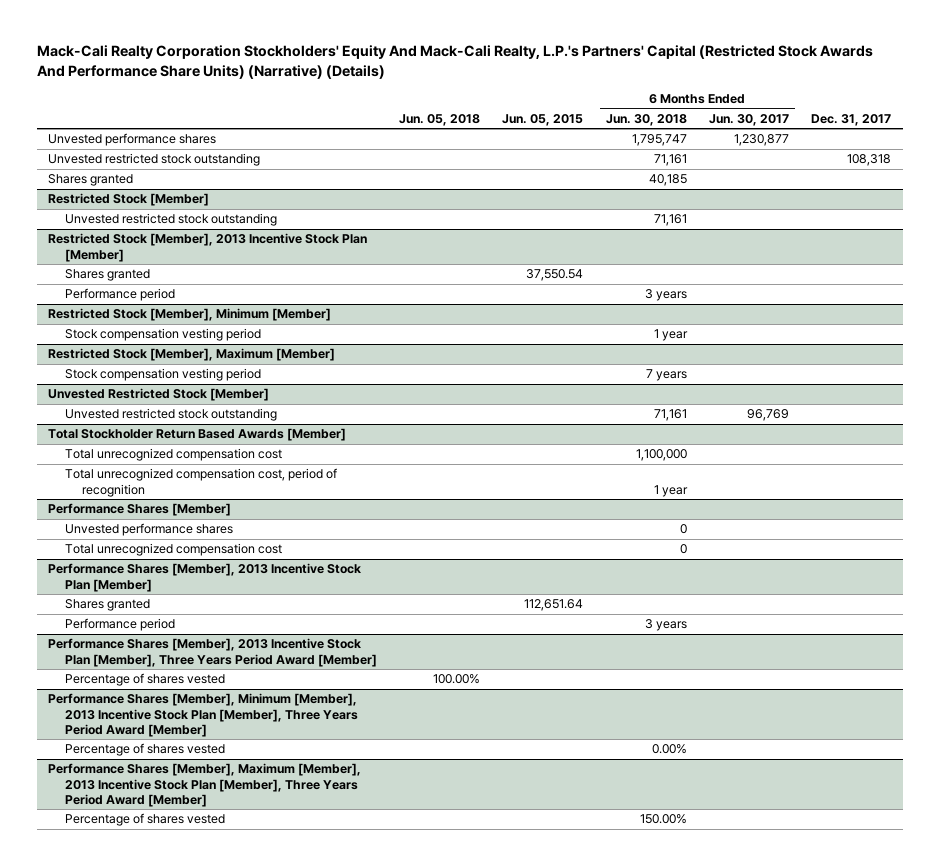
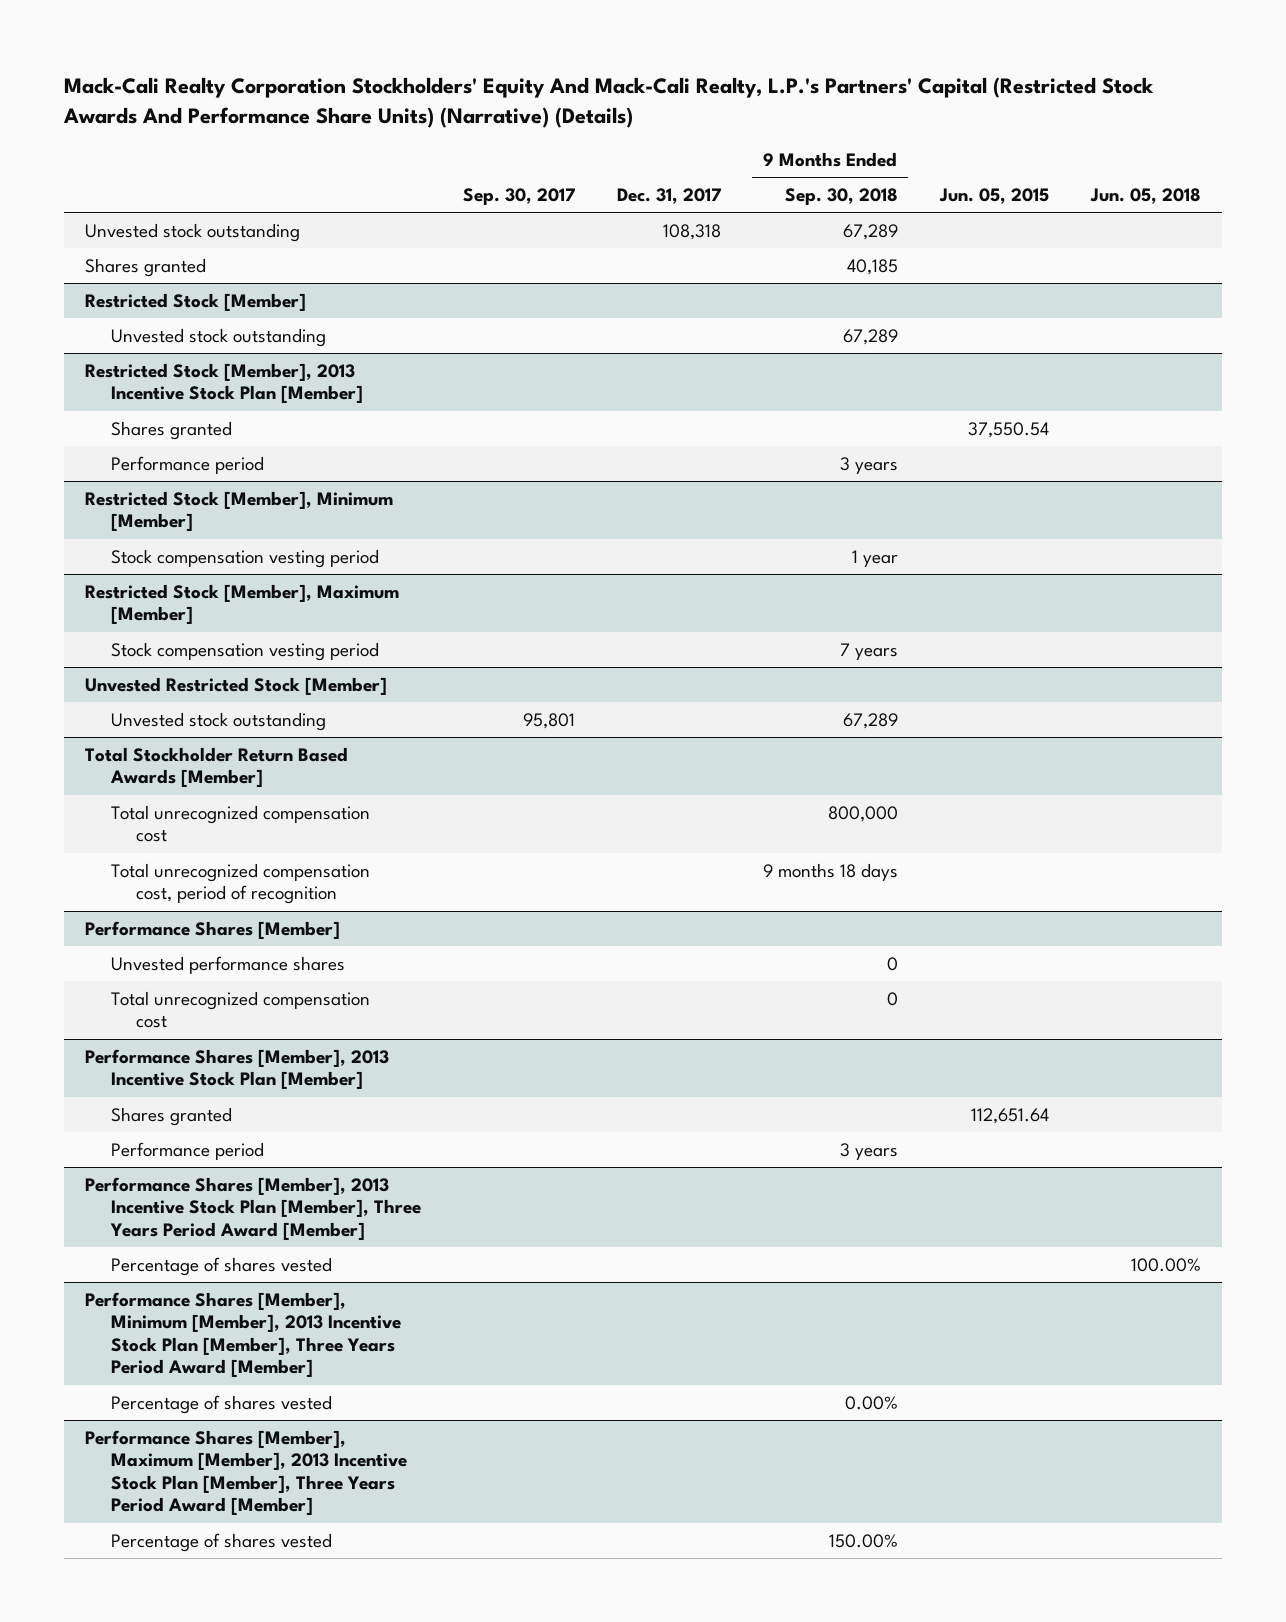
- | Jun. 05, 2018 | Jun. 05, 2015 | 6 Months Ended Jun. 30, 2018 | 6 Months Ended Jun. 30, 2017 | Dec. 31, 2017
+ | Sep. 30, 2017 | Dec. 31, 2017 | 9 Months Ended Sep. 30, 2018 | Jun. 05, 2015 | Jun. 05, 2018
- Unvested performance shares | | | 1,795,747 | 1,230,877 |
- Unvested restricted stock outstanding | | | 71,161 | | 108,318
+ Unvested stock outstanding | | 108,318 | 67,289 | |
@ Restricted Stock [Member]
- Unvested restricted stock outstanding | | | 71,161 | |
+ Unvested stock outstanding | | | 67,289 | |
@ Unvested Restricted Stock [Member]
- Unvested restricted stock outstanding | | | 71,161 | 96,769 |
+ Unvested stock outstanding | 95,801 | | 67,289 | |

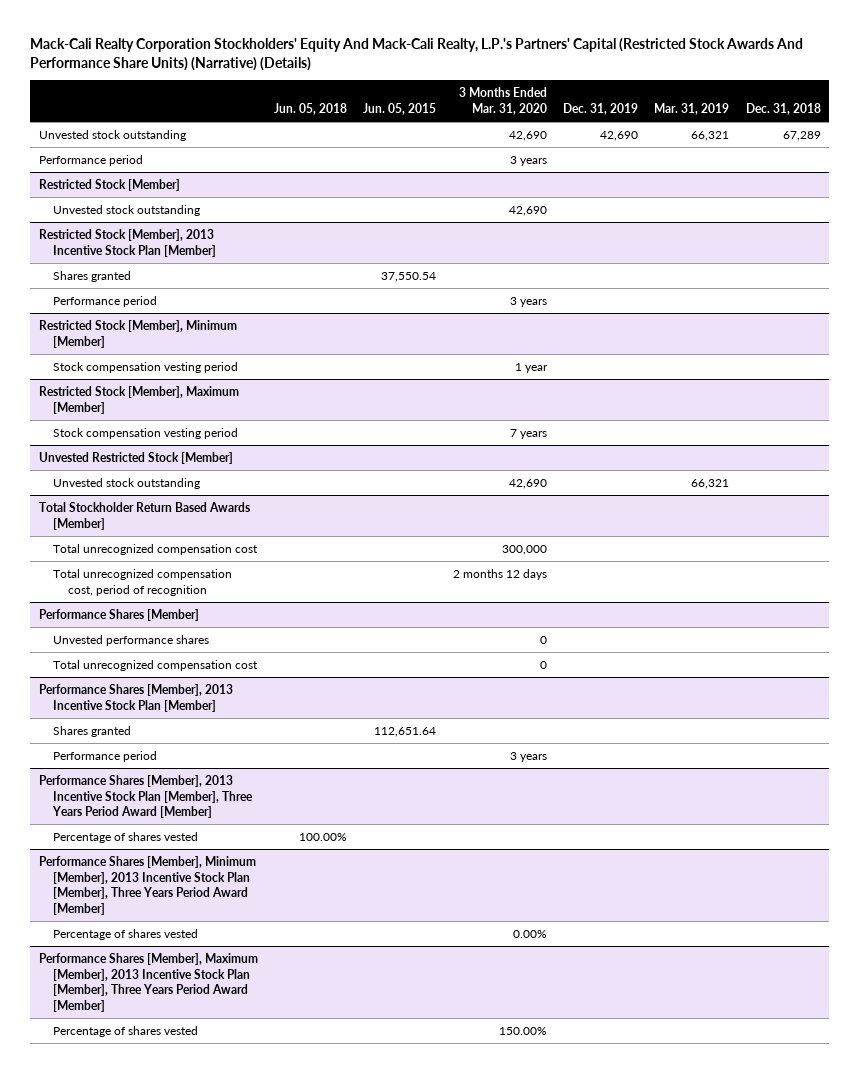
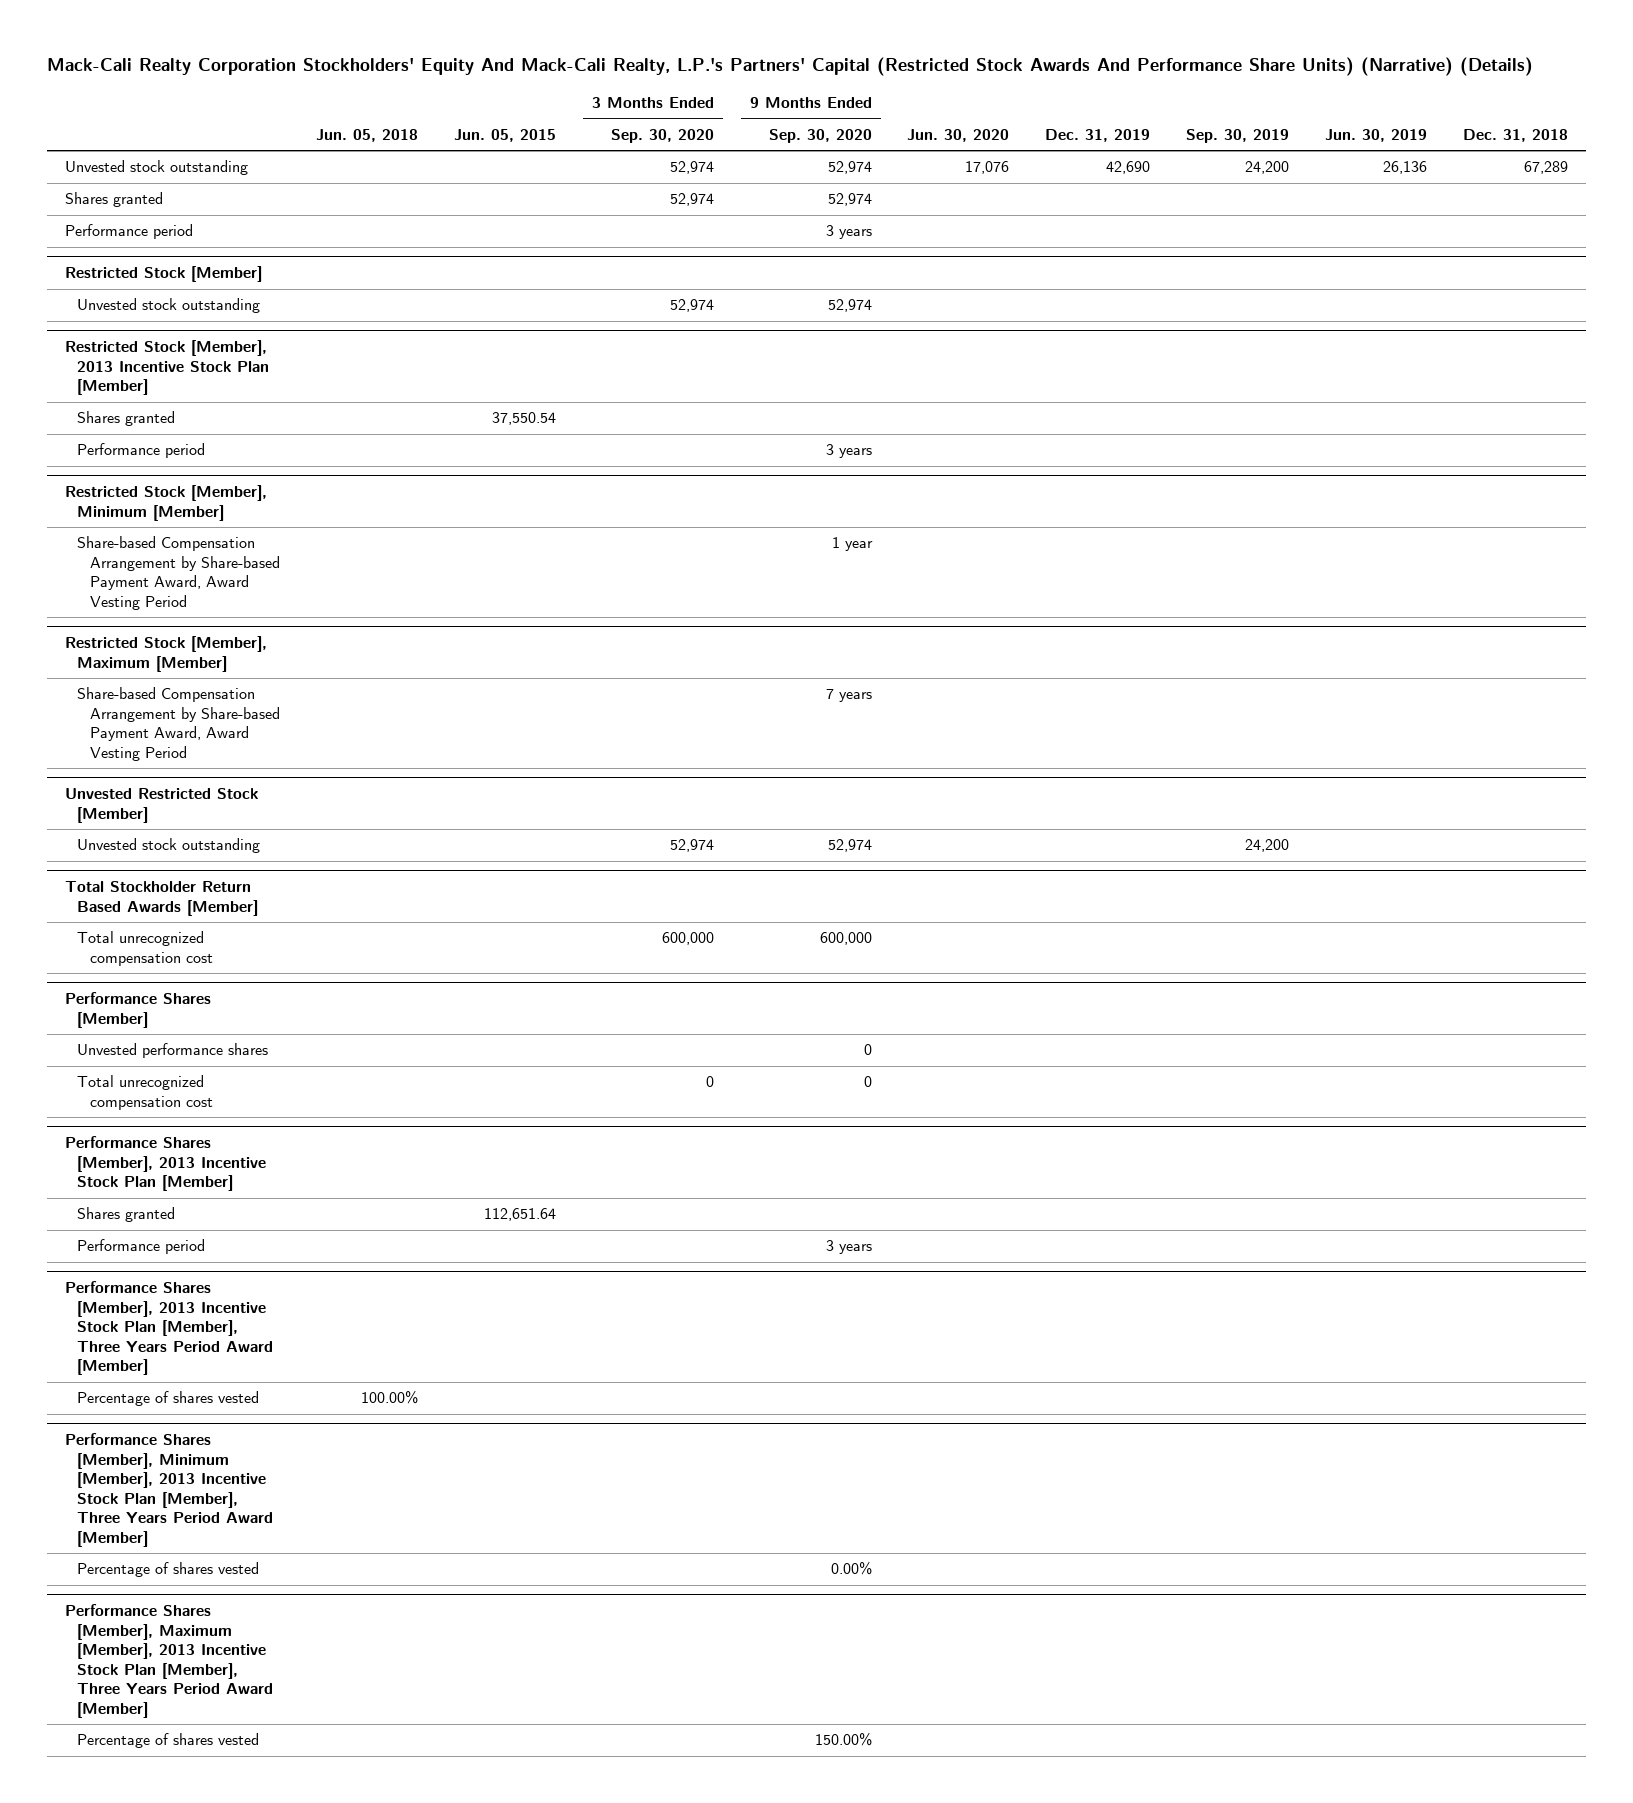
- | Jun. 05, 2018 | Jun. 05, 2015 | 3 Months Ended Mar. 31, 2020 | Dec. 31, 2019 | Mar. 31, 2019 | Dec. 31, 2018
+ | Jun. 05, 2018 | Jun. 05, 2015 | 3 Months Ended Sep. 30, 2020 | 9 Months Ended Sep. 30, 2020 | Jun. 30, 2020 | Dec. 31, 2019 | Sep. 30, 2019 | Jun. 30, 2019 | Dec. 31, 2018
+ Shares granted | | | 52,974 | 52,974 | | | | |
@ Restricted Stock [Member], Minimum [Member]
- Stock compensation vesting period | | | 1 year | | |
+ Share-based Compensation Arrangement by Share-based Payment Award, Award Vesting Period | | | | 1 year | | | | |
@ Restricted Stock [Member], Maximum [Member]
- Stock compensation vesting period | | | 7 years | | |
+ Share-based Compensation Arrangement by Share-based Payment Award, Award Vesting Period | | | | 7 years | | | | |
@ Total Stockholder Return Based Awards [Member]
- Total unrecognized compensation cost, period of recognition | | | 2 months 12 days | | |

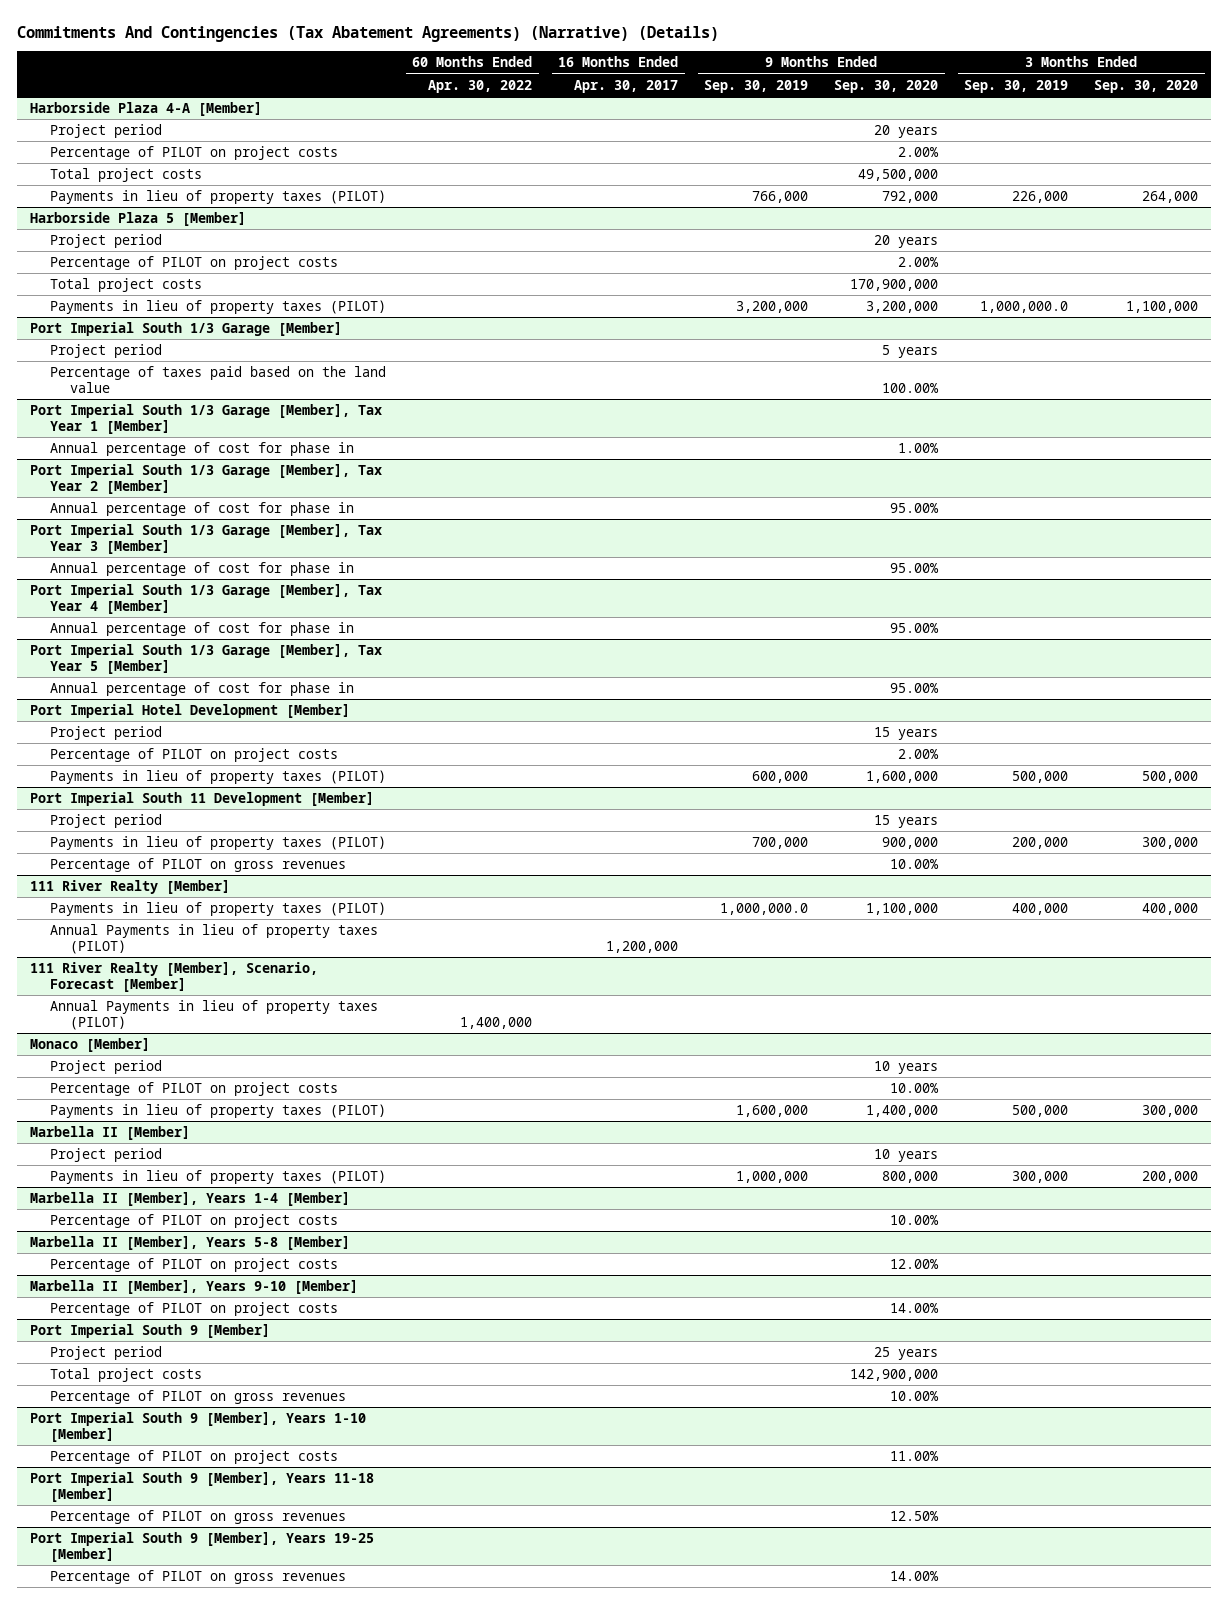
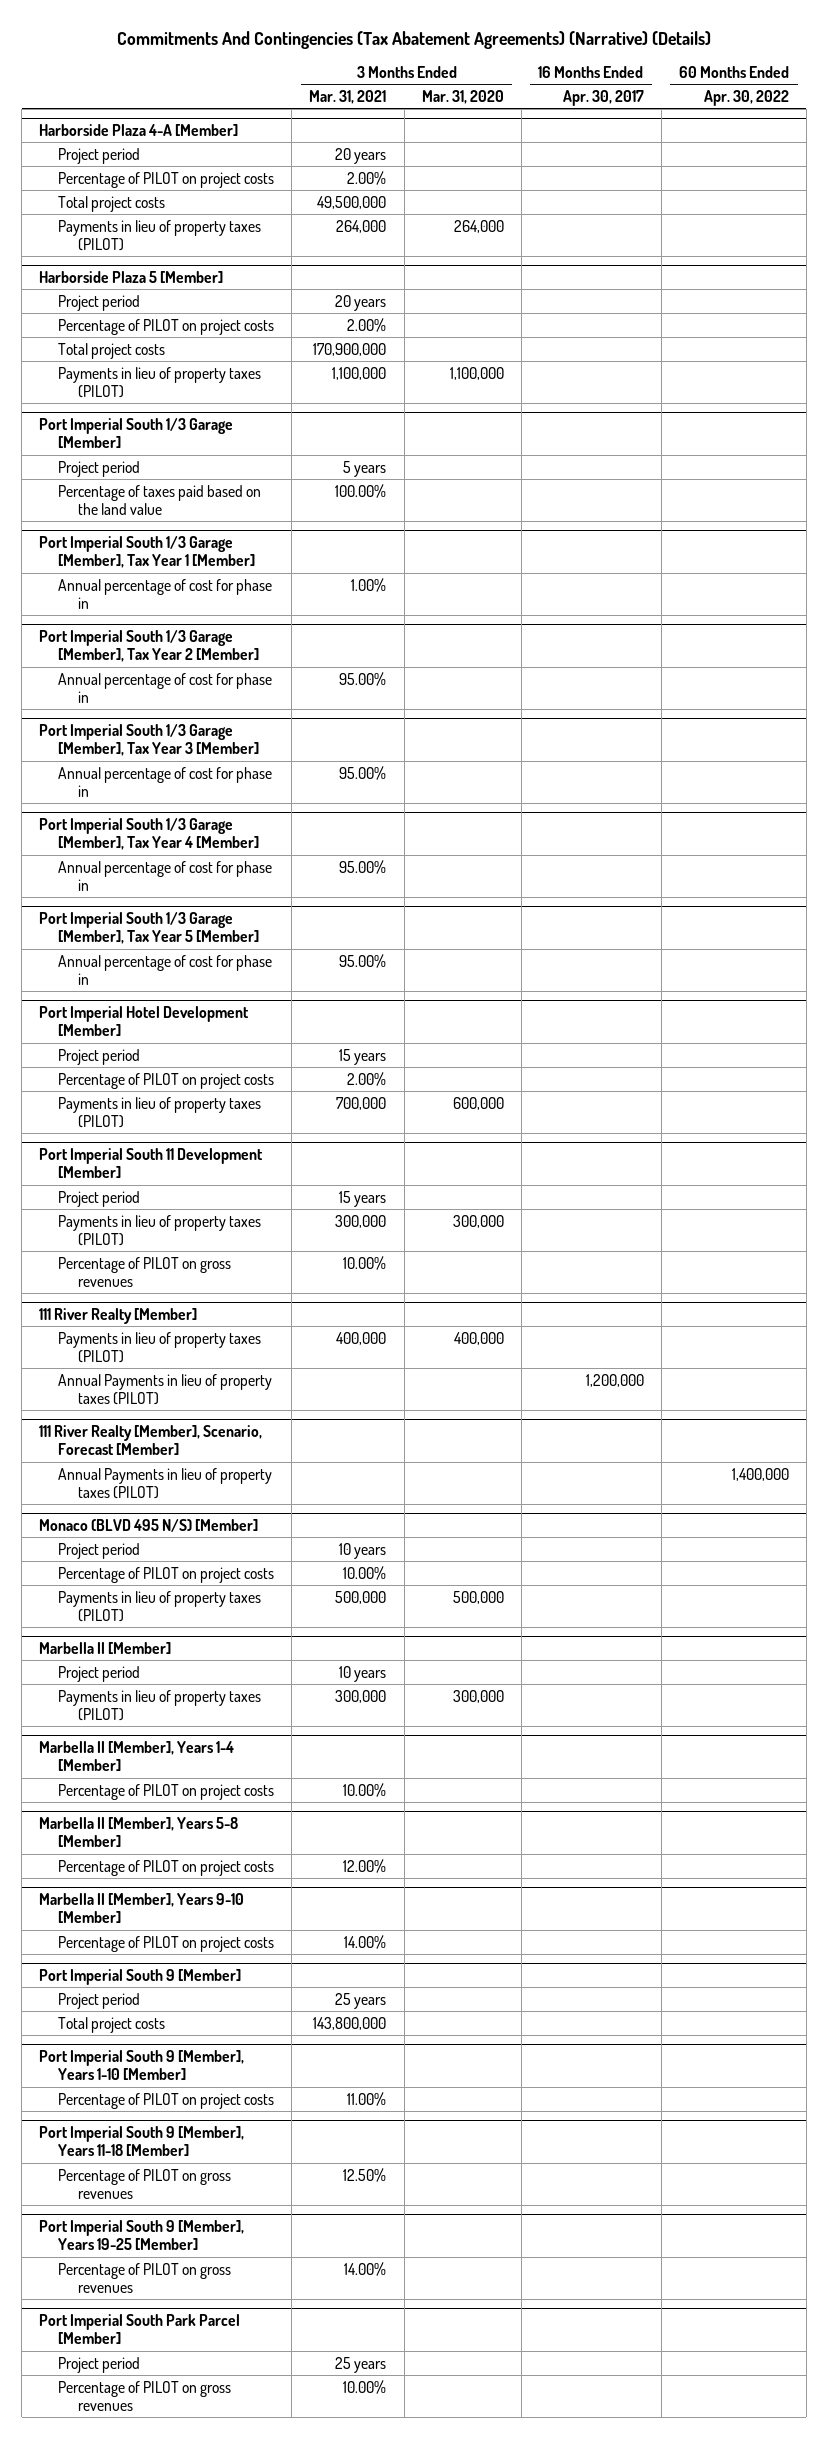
- | 60 Months Ended Apr. 30, 2022 | 16 Months Ended Apr. 30, 2017 | 9 Months Ended Sep. 30, 2019 | 9 Months Ended Sep. 30, 2020 | 3 Months Ended Sep. 30, 2019 | 3 Months Ended Sep. 30, 2020
+ | 3 Months Ended Mar. 31, 2021 | 3 Months Ended Mar. 31, 2020 | 16 Months Ended Apr. 30, 2017 | 60 Months Ended Apr. 30, 2022
- Monaco [Member]
+ Monaco (BLVD 495 N/S) [Member]
@ Port Imperial South 9 [Member]
- Percentage of PILOT on gross revenues | | | | 10.00% | |
+ Port Imperial South Park Parcel [Member]
+ Project period | 25 years | | |
+ Percentage of PILOT on gross revenues | 10.00% | | |

